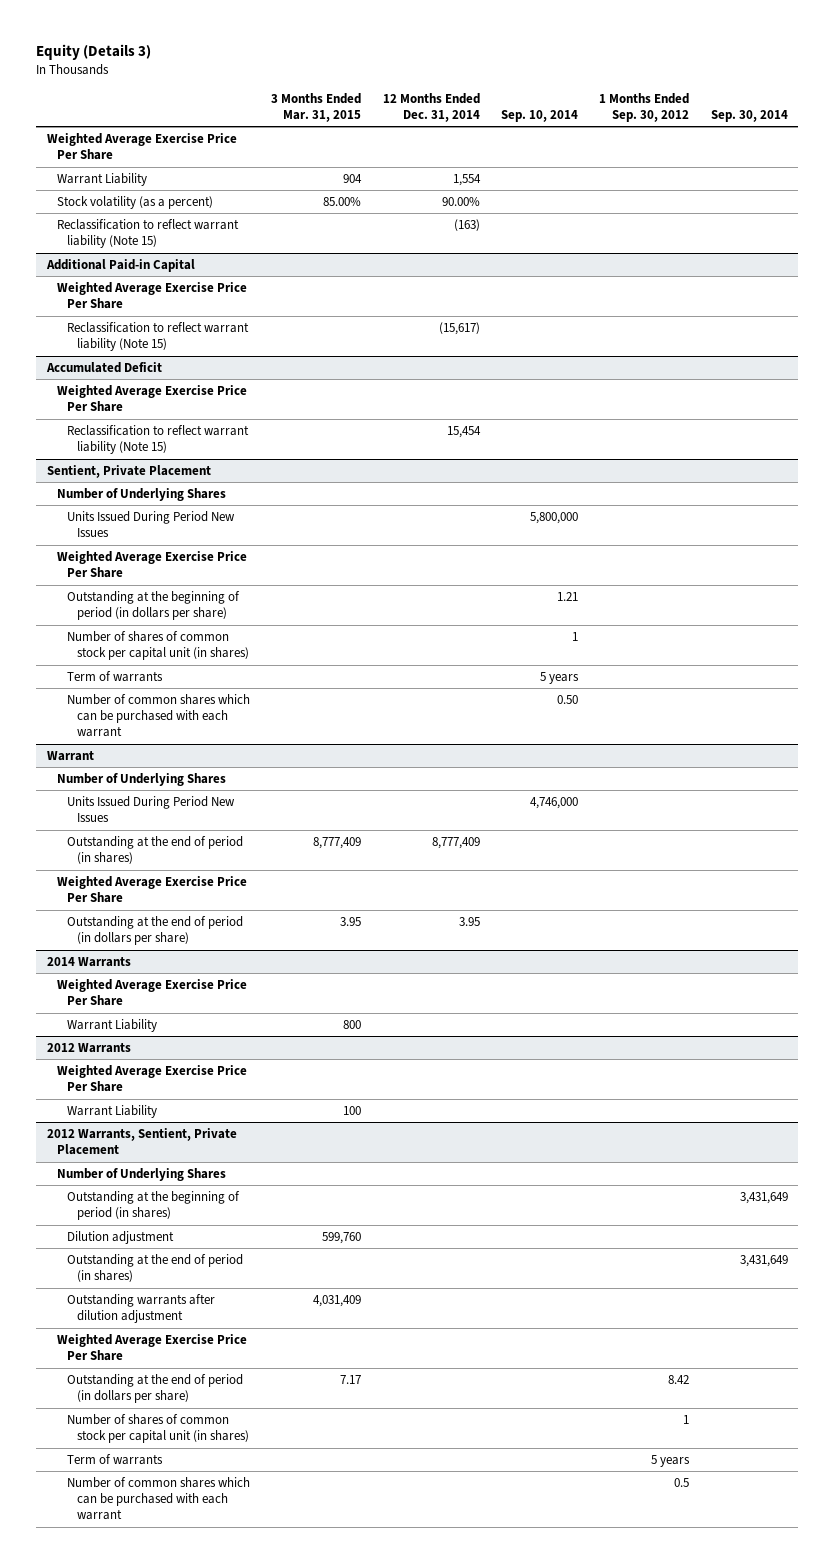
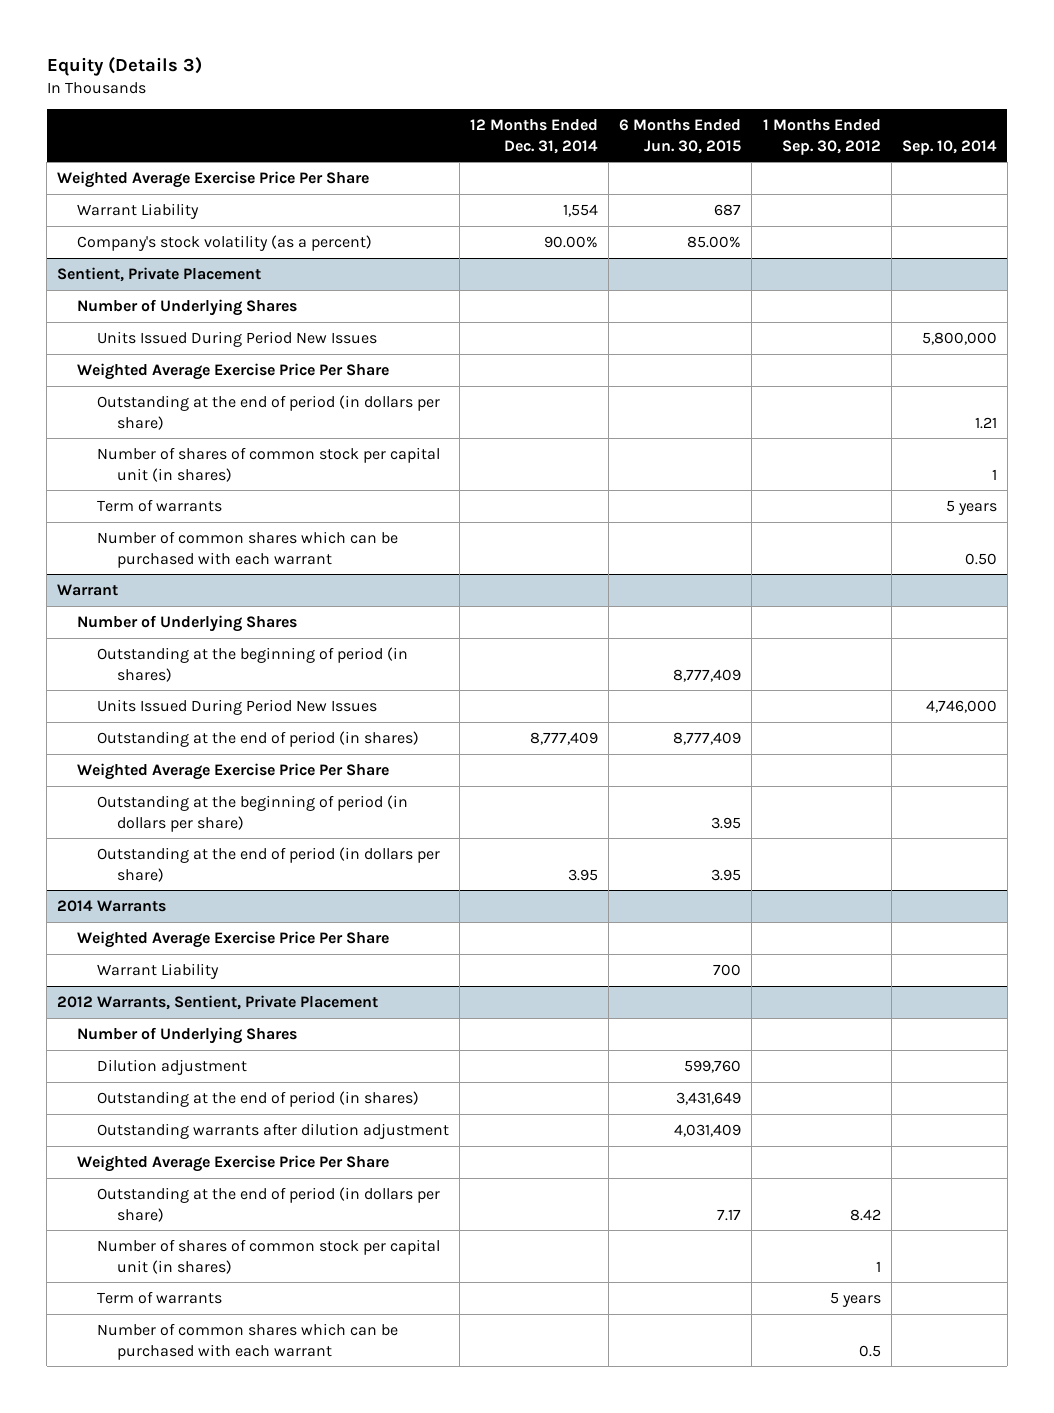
- | 3 Months Ended Mar. 31, 2015 | 12 Months Ended Dec. 31, 2014 | Sep. 10, 2014 | 1 Months Ended Sep. 30, 2012 | Sep. 30, 2014
+ | 12 Months Ended Dec. 31, 2014 | 6 Months Ended Jun. 30, 2015 | 1 Months Ended Sep. 30, 2012 | Sep. 10, 2014
- Stock volatility (as a percent) | 85.00% | 90.00% | | |
- Reclassification to reflect warrant liability (Note 15) | | (163) | | |
- Additional Paid-in Capital
- Weighted Average Exercise Price Per Share
- Reclassification to reflect warrant liability (Note 15) | | (15,617) | | |
- Accumulated Deficit
- Weighted Average Exercise Price Per Share
- Reclassification to reflect warrant liability (Note 15) | | 15,454 | | |
+ Company's stock volatility (as a percent) | 90.00% | 85.00% | |
@ Sentient, Private Placement
- Outstanding at the beginning of period (in dollars per share) | | | 1.21 | |
+ Outstanding at the end of period (in dollars per share) | | | | 1.21
@ Warrant
+ Outstanding at the beginning of period (in shares) | | 8,777,409 | |
+ Outstanding at the beginning of period (in dollars per share) | | 3.95 | |
- 2012 Warrants
- Weighted Average Exercise Price Per Share
- Warrant Liability | 100 | | | |
@ 2012 Warrants, Sentient, Private Placement
- Outstanding at the beginning of period (in shares) | | | | | 3,431,649

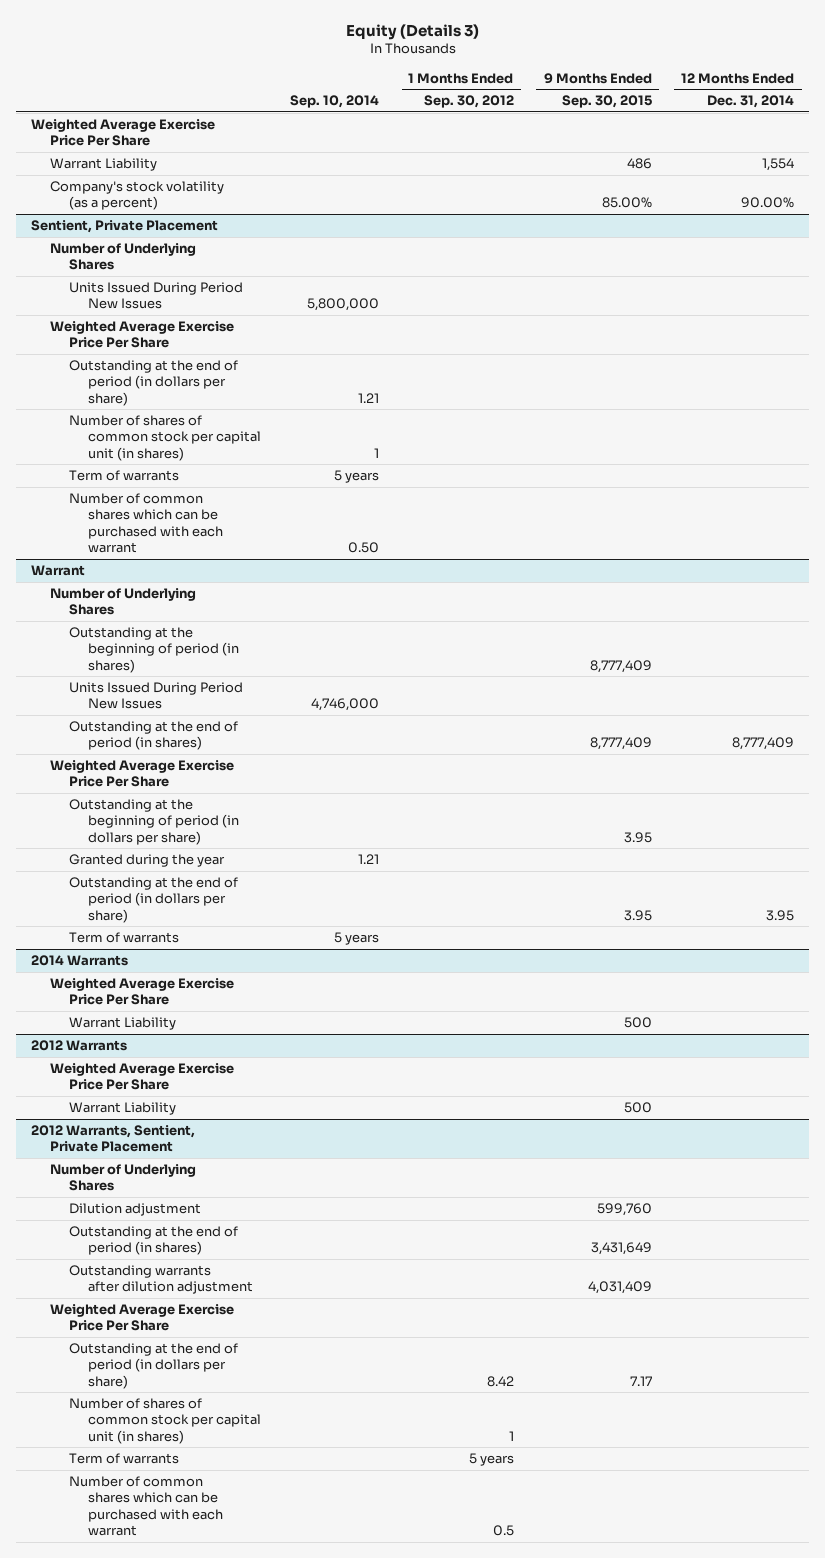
- | 12 Months Ended Dec. 31, 2014 | 6 Months Ended Jun. 30, 2015 | 1 Months Ended Sep. 30, 2012 | Sep. 10, 2014
+ | Sep. 10, 2014 | 1 Months Ended Sep. 30, 2012 | 9 Months Ended Sep. 30, 2015 | 12 Months Ended Dec. 31, 2014
@ Warrant
+ Granted during the year | 1.21 | | |
+ Term of warrants | 5 years | | |
+ 2012 Warrants
+ Weighted Average Exercise Price Per Share
+ Warrant Liability | | | 500 |

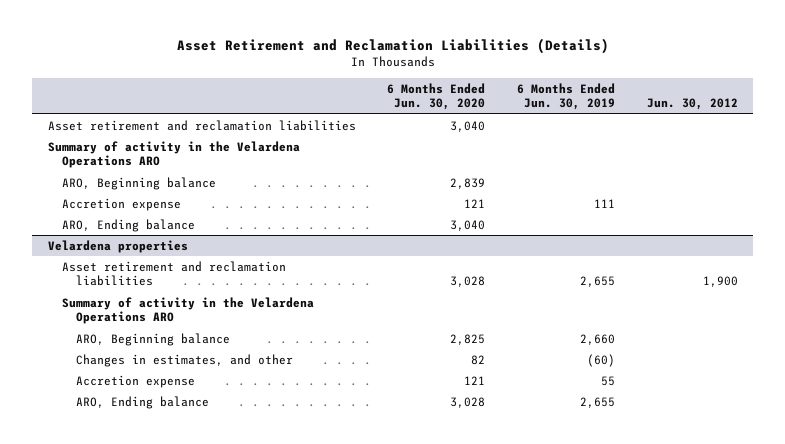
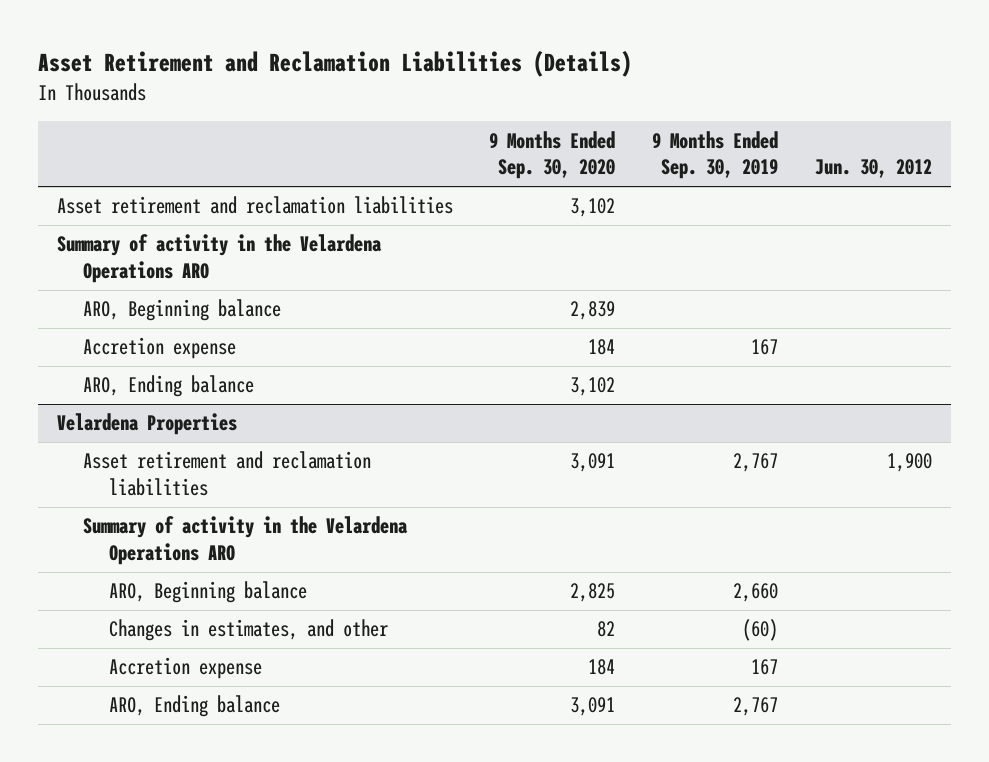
- | 6 Months Ended Jun. 30, 2020 | 6 Months Ended Jun. 30, 2019 | Jun. 30, 2012
+ | 9 Months Ended Sep. 30, 2020 | 9 Months Ended Sep. 30, 2019 | Jun. 30, 2012
- Velardena properties
+ Velardena Properties

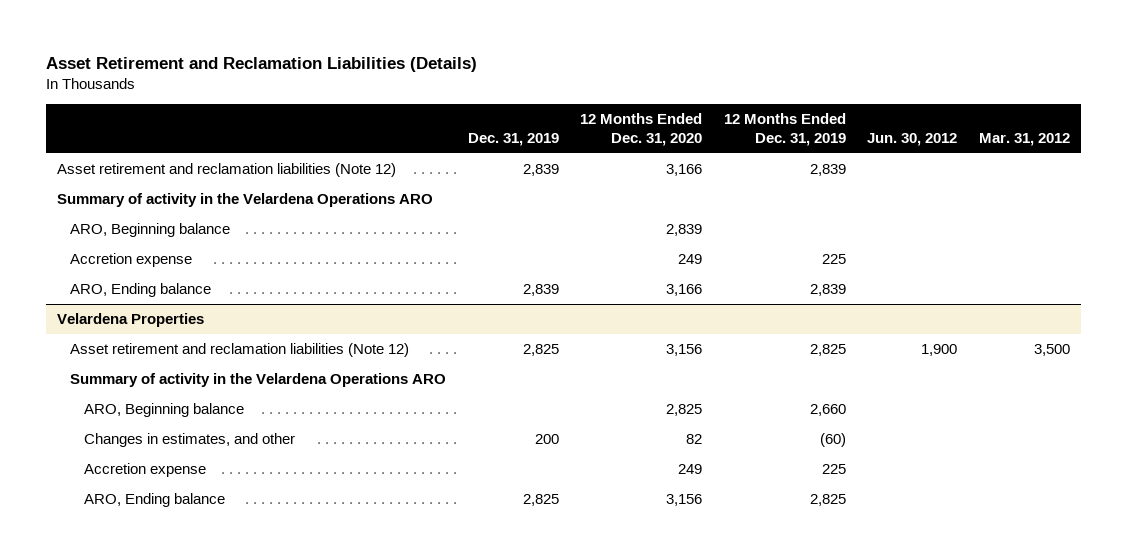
- | 9 Months Ended Sep. 30, 2020 | 9 Months Ended Sep. 30, 2019 | Jun. 30, 2012
+ | Dec. 31, 2019 | 12 Months Ended Dec. 31, 2020 | 12 Months Ended Dec. 31, 2019 | Jun. 30, 2012 | Mar. 31, 2012
- Asset retirement and reclamation liabilities | 3,102 | |
+ Asset retirement and reclamation liabilities (Note 12) | 2,839 | 3,166 | 2,839 | |
@ Velardena Properties
- Asset retirement and reclamation liabilities | 3,091 | 2,767 | 1,900
+ Asset retirement and reclamation liabilities (Note 12) | 2,825 | 3,156 | 2,825 | 1,900 | 3,500

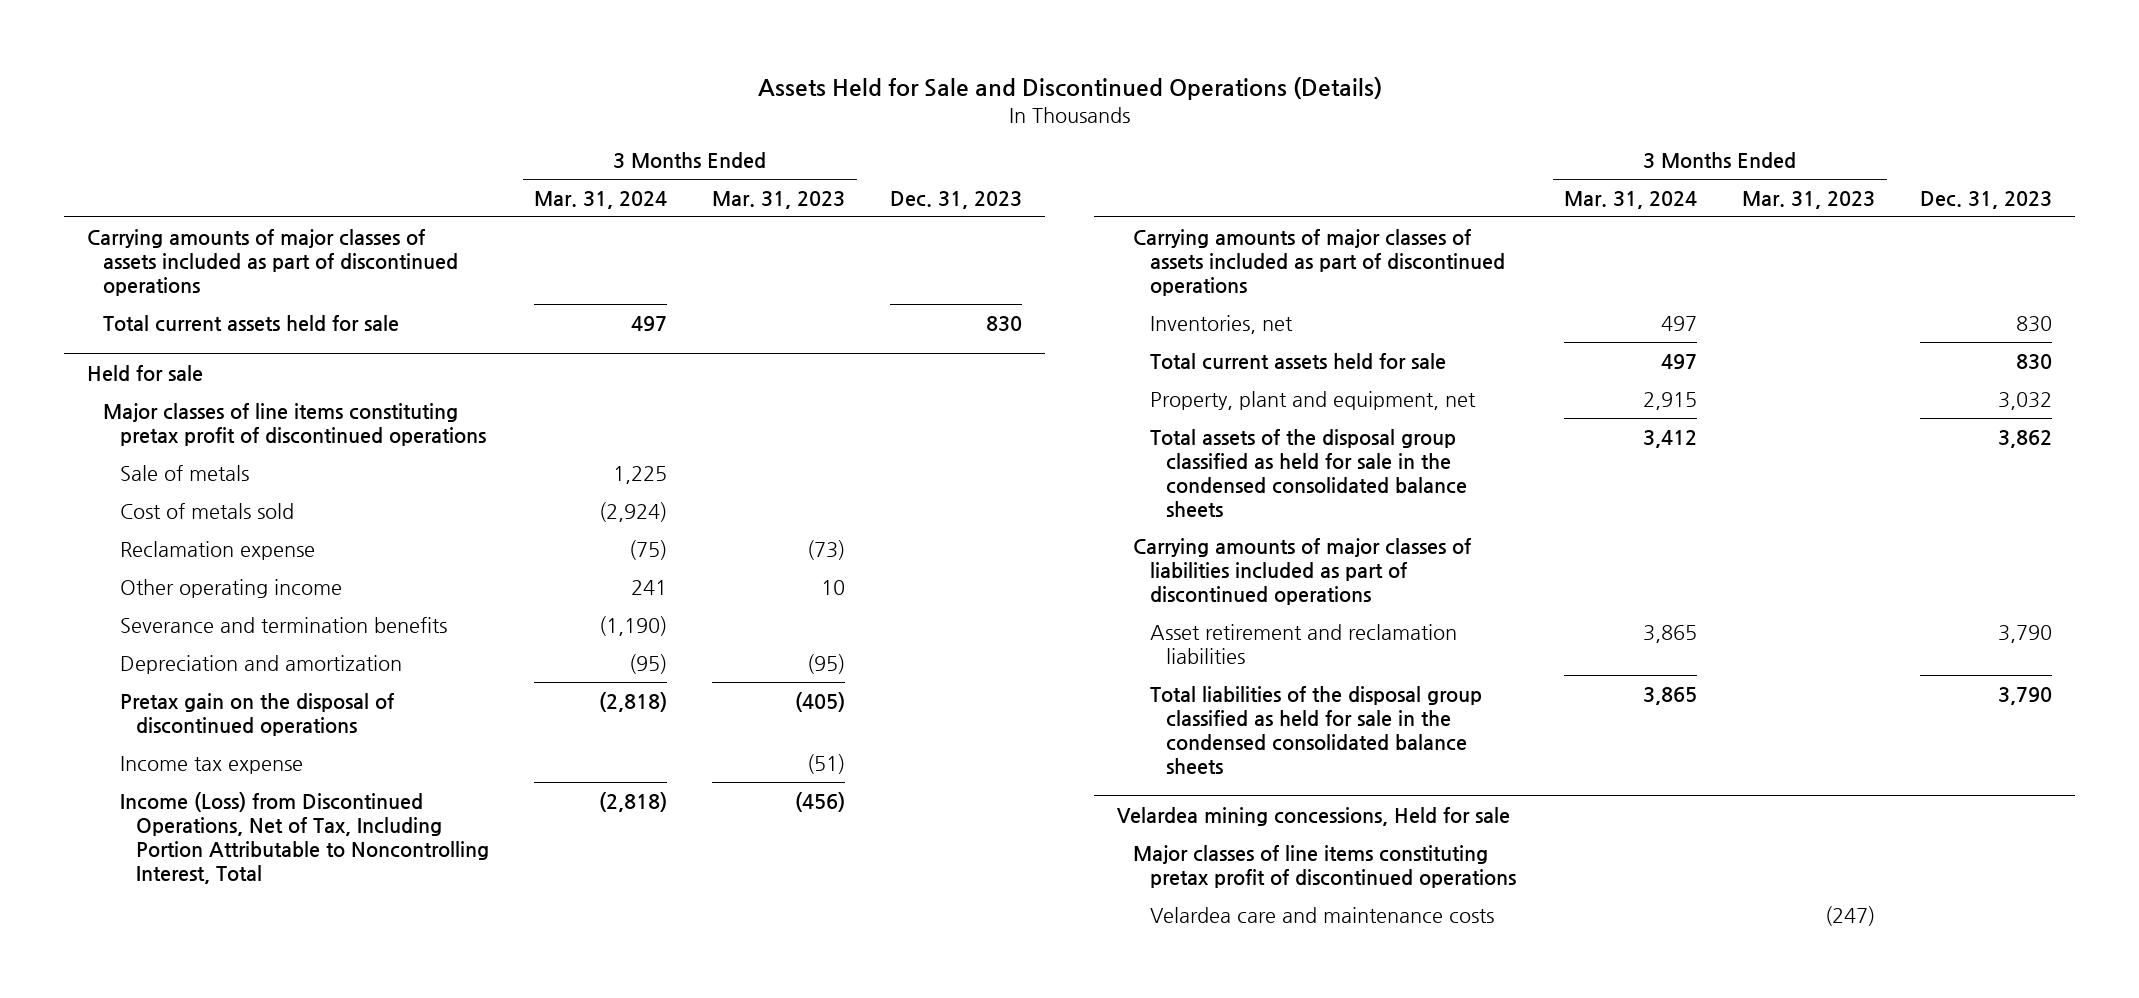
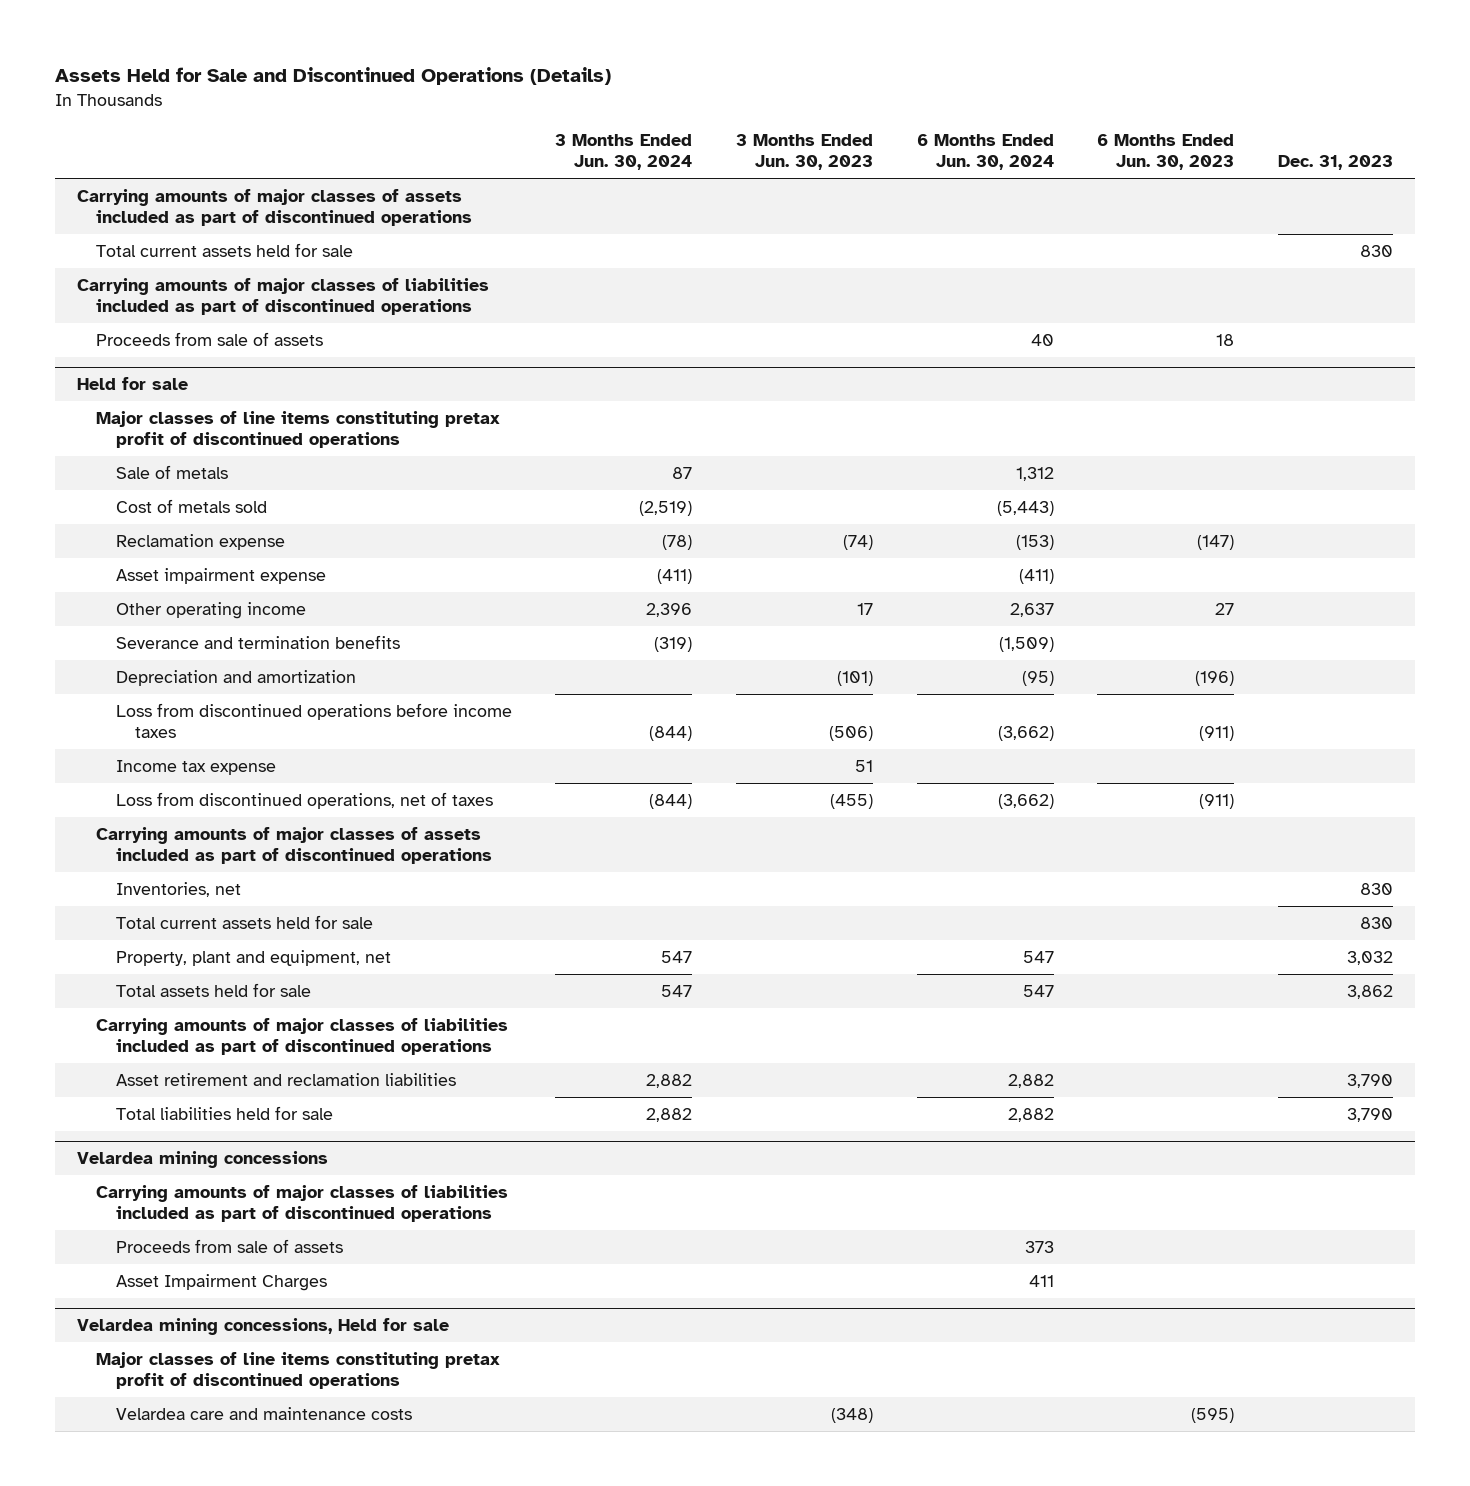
- | 3 Months Ended Mar. 31, 2024 | 3 Months Ended Mar. 31, 2023 | Dec. 31, 2023
+ | 3 Months Ended Jun. 30, 2024 | 3 Months Ended Jun. 30, 2023 | 6 Months Ended Jun. 30, 2024 | 6 Months Ended Jun. 30, 2023 | Dec. 31, 2023
+ Carrying amounts of major classes of liabilities included as part of discontinued operations
+ Proceeds from sale of assets | | | 40 | 18 |
@ Held for sale
+ Asset impairment expense | (411) | | (411) | |
- Pretax gain on the disposal of discontinued operations | (2,818) | (405) |
+ Loss from discontinued operations before income taxes | (844) | (506) | (3,662) | (911) |
- Income (Loss) from Discontinued Operations, Net of Tax, Including Portion Attributable to Noncontrolling Interest, Total | (2,818) | (456) |
+ Loss from discontinued operations, net of taxes | (844) | (455) | (3,662) | (911) |
- Total assets of the disposal group classified as held for sale in the condensed consolidated balance sheets | 3,412 | | 3,862
+ Total assets held for sale | 547 | | 547 | | 3,862
- Total liabilities of the disposal group classified as held for sale in the condensed consolidated balance sheets | 3,865 | | 3,790
+ Total liabilities held for sale | 2,882 | | 2,882 | | 3,790
+ Velardea mining concessions
+ Carrying amounts of major classes of liabilities included as part of discontinued operations
+ Proceeds from sale of assets | | | 373 | |
+ Asset Impairment Charges | | | 411 | |

